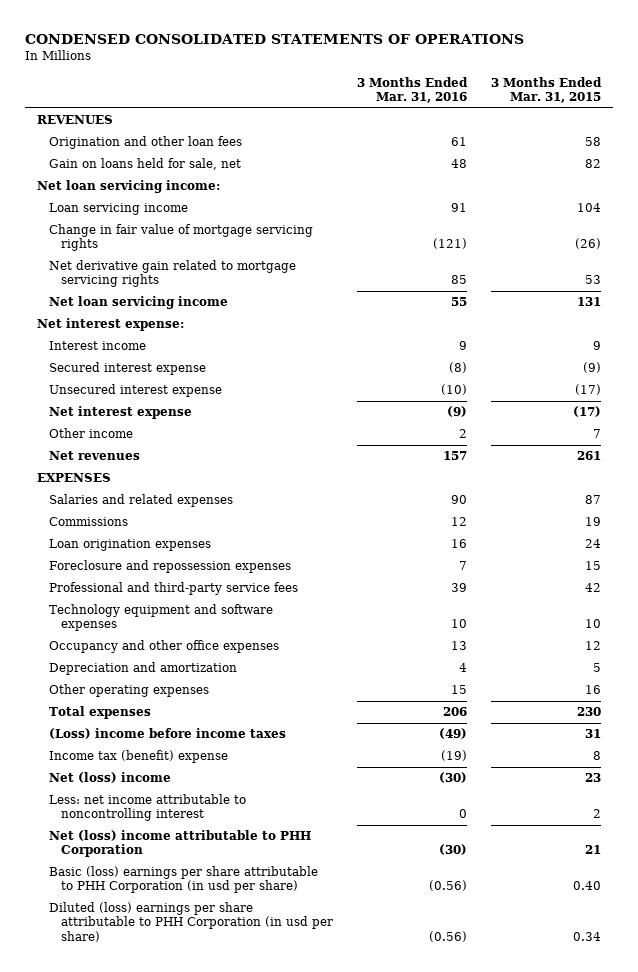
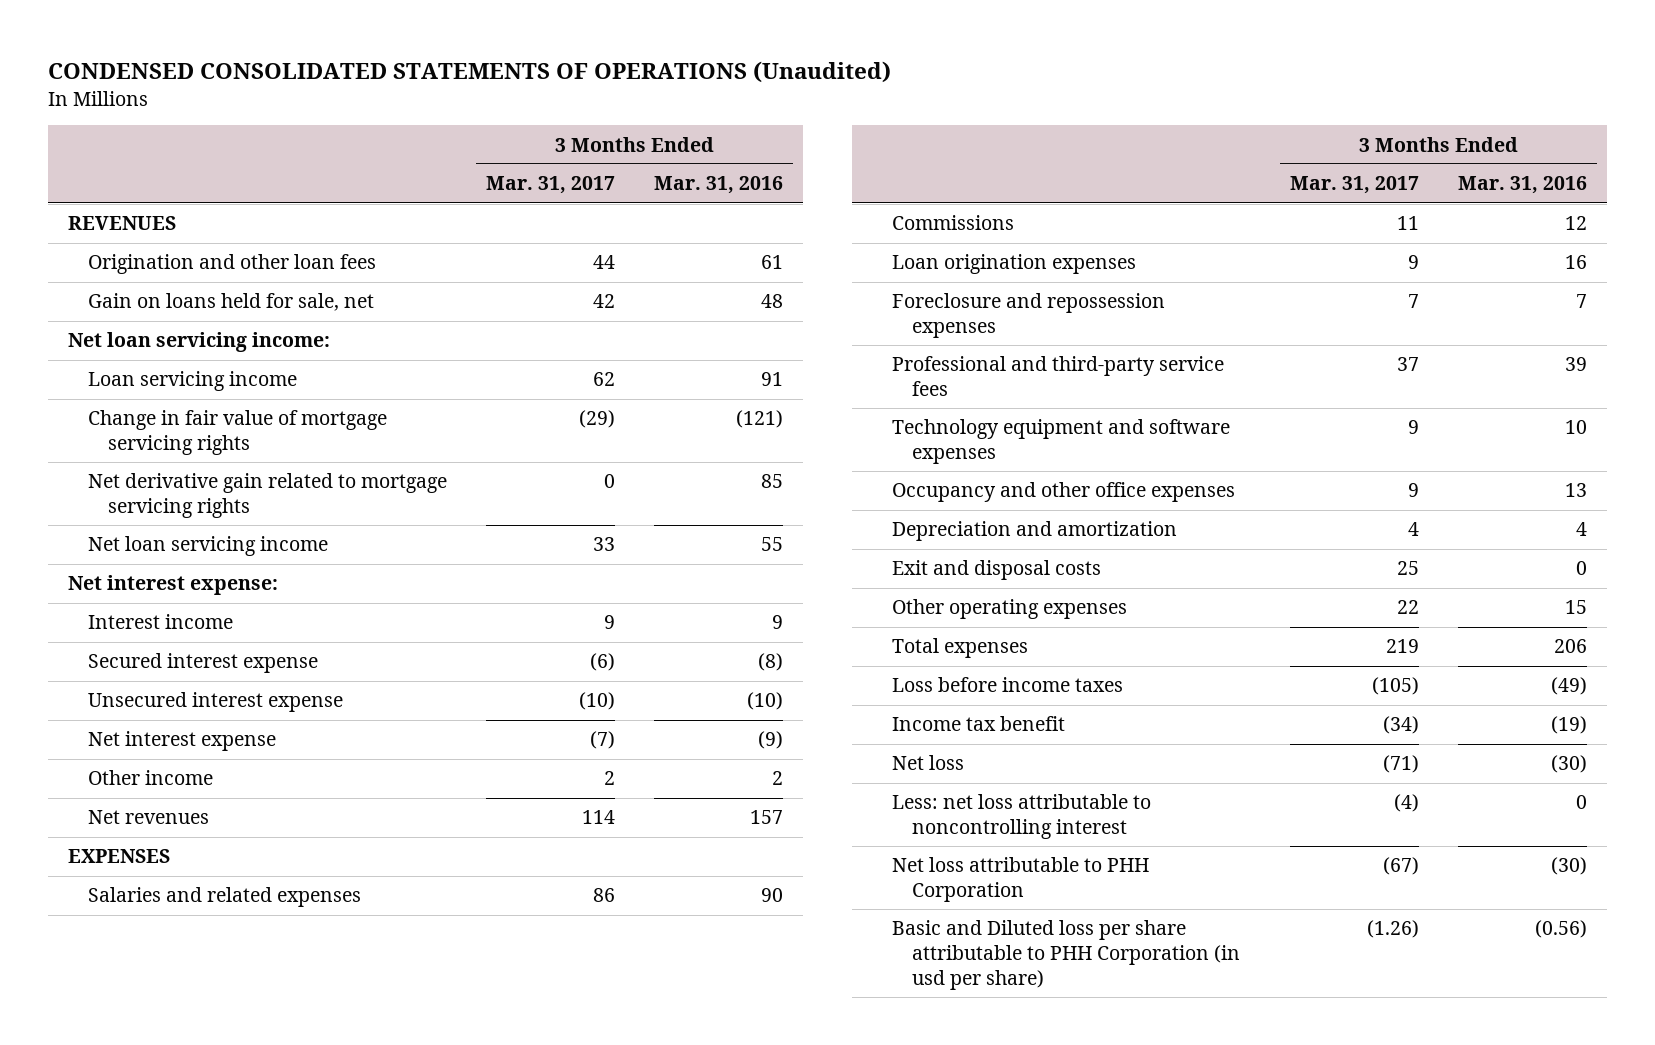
- CONDENSED CONSOLIDATED STATEMENTS OF OPERATIONS
+ CONDENSED CONSOLIDATED STATEMENTS OF OPERATIONS (Unaudited)
- | 3 Months Ended Mar. 31, 2016 | 3 Months Ended Mar. 31, 2015
+ | 3 Months Ended Mar. 31, 2017 | 3 Months Ended Mar. 31, 2016
+ Exit and disposal costs | 25 | 0
- (Loss) income before income taxes | (49) | 31
- Income tax (benefit) expense | (19) | 8
- Net (loss) income | (30) | 23
- Less: net income attributable to noncontrolling interest | 0 | 2
- Net (loss) income attributable to PHH Corporation | (30) | 21
- Basic (loss) earnings per share attributable to PHH Corporation (in usd per share) | (0.56) | 0.40
- Diluted (loss) earnings per share attributable to PHH Corporation (in usd per share) | (0.56) | 0.34
+ Loss before income taxes | (105) | (49)
+ Income tax benefit | (34) | (19)
+ Net loss | (71) | (30)
+ Less: net loss attributable to noncontrolling interest | (4) | 0
+ Net loss attributable to PHH Corporation | (67) | (30)
+ Basic and Diluted loss per share attributable to PHH Corporation (in usd per share) | (1.26) | (0.56)

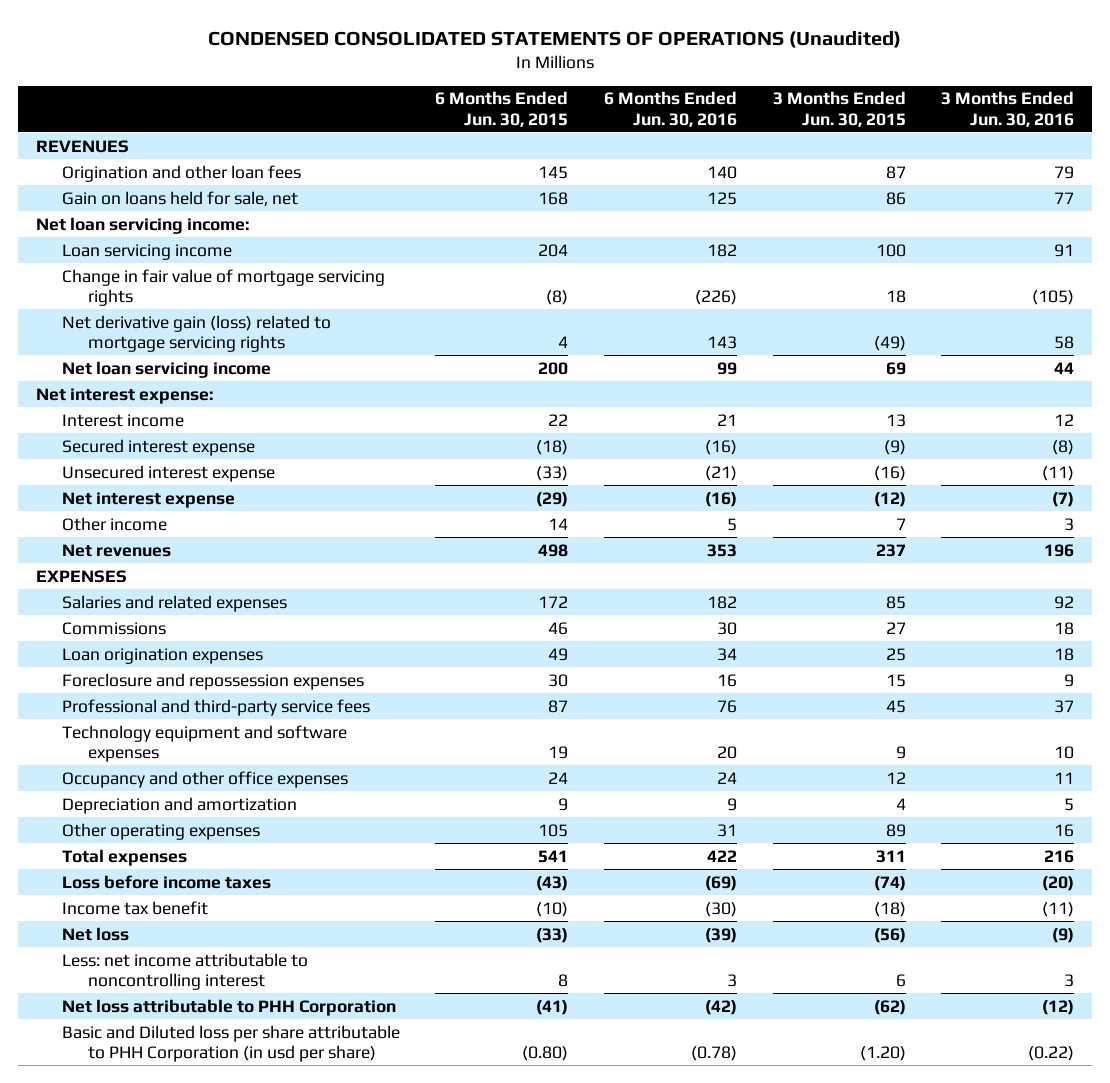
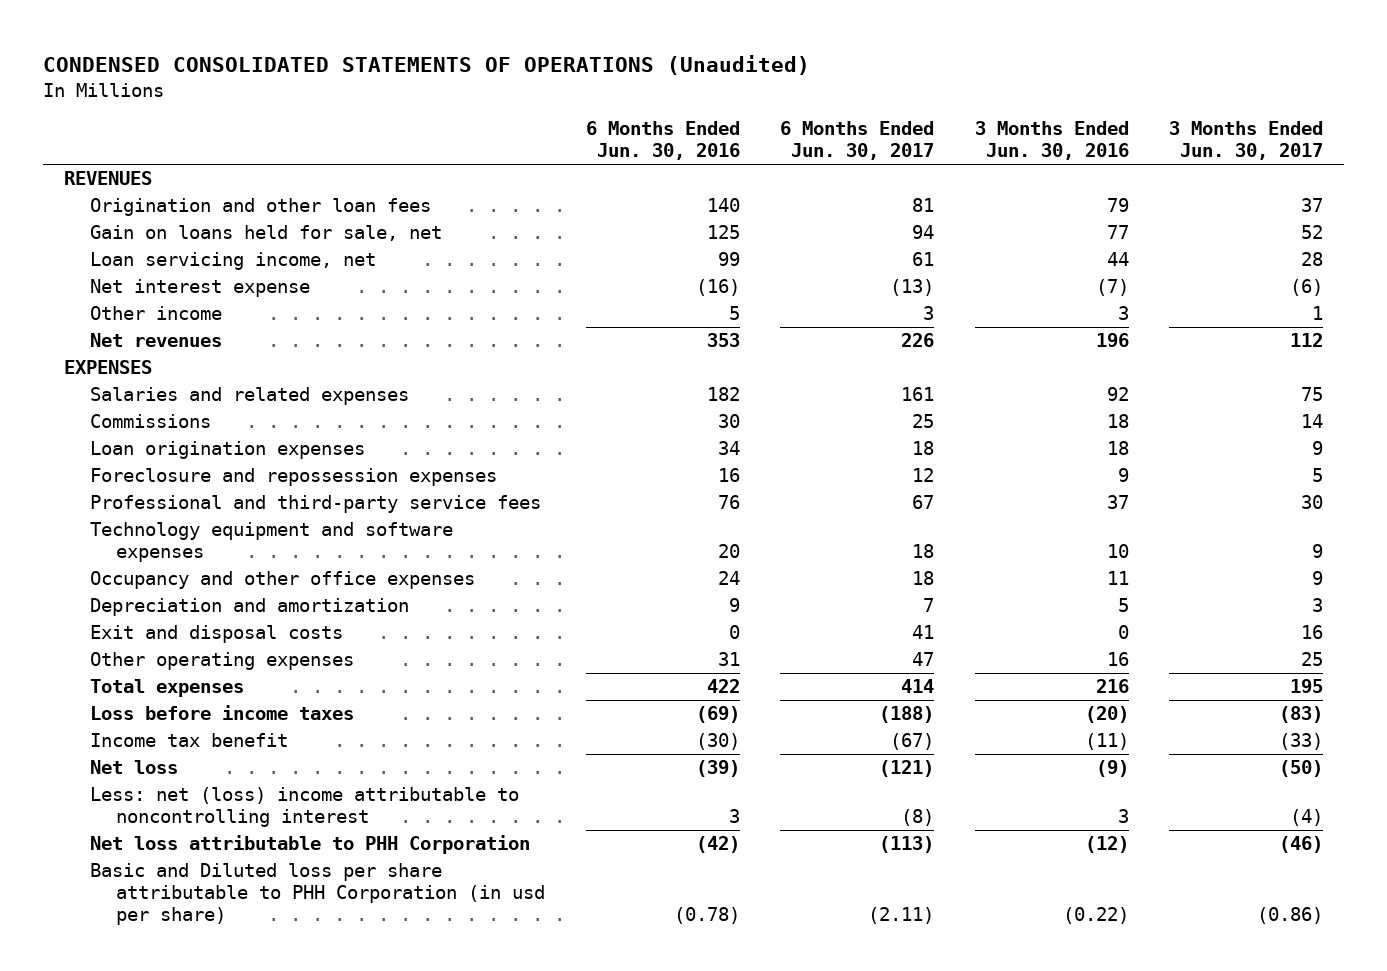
- | 6 Months Ended Jun. 30, 2015 | 6 Months Ended Jun. 30, 2016 | 3 Months Ended Jun. 30, 2015 | 3 Months Ended Jun. 30, 2016
+ | 6 Months Ended Jun. 30, 2016 | 6 Months Ended Jun. 30, 2017 | 3 Months Ended Jun. 30, 2016 | 3 Months Ended Jun. 30, 2017
- Net loan servicing income:
- Loan servicing income | 204 | 182 | 100 | 91
- Change in fair value of mortgage servicing rights | (8) | (226) | 18 | (105)
- Net derivative gain (loss) related to mortgage servicing rights | 4 | 143 | (49) | 58
- Net loan servicing income | 200 | 99 | 69 | 44
- Net interest expense:
- Interest income | 22 | 21 | 13 | 12
- Secured interest expense | (18) | (16) | (9) | (8)
- Unsecured interest expense | (33) | (21) | (16) | (11)
+ Loan servicing income, net | 99 | 61 | 44 | 28
+ Exit and disposal costs | 0 | 41 | 0 | 16
- Less: net income attributable to noncontrolling interest | 8 | 3 | 6 | 3
+ Less: net (loss) income attributable to noncontrolling interest | 3 | (8) | 3 | (4)

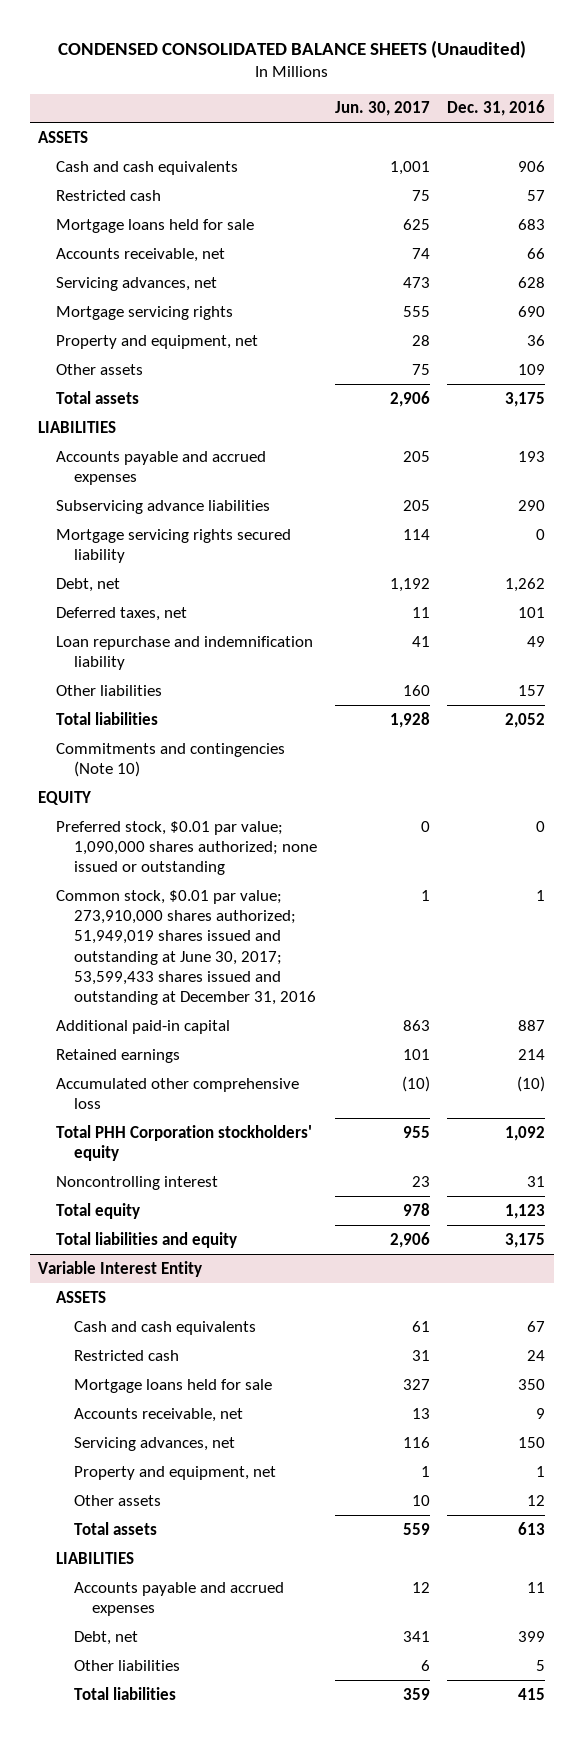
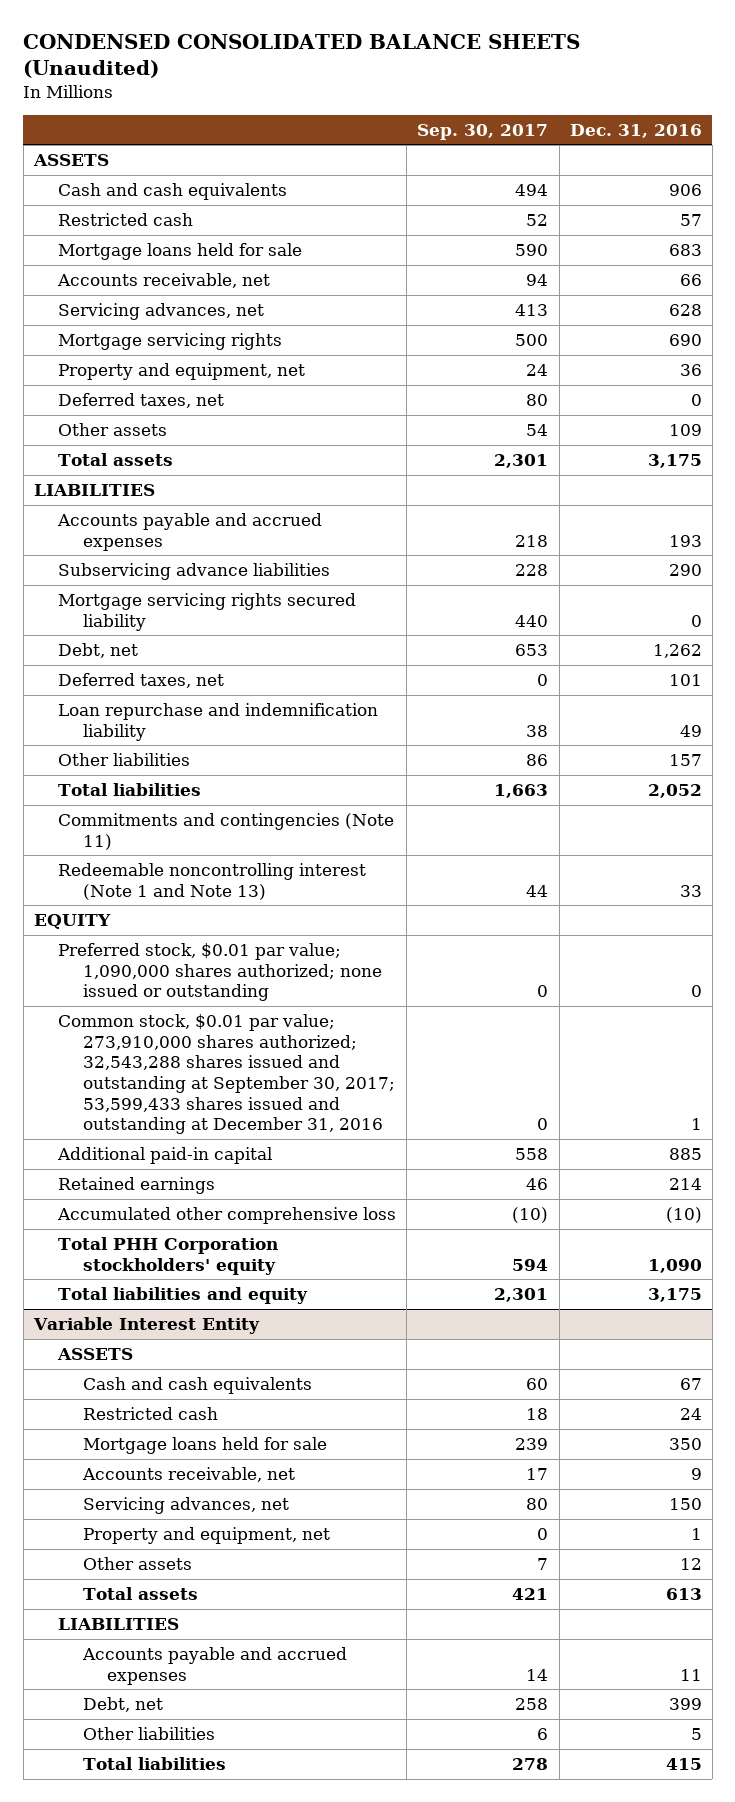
- | Jun. 30, 2017 | Dec. 31, 2016
+ | Sep. 30, 2017 | Dec. 31, 2016
+ Deferred taxes, net | 80 | 0
- Commitments and contingencies (Note 10)
+ Commitments and contingencies (Note 11)
+ Redeemable noncontrolling interest (Note 1 and Note 13) | 44 | 33
- Common stock, $0.01 par value; 273,910,000 shares authorized; 51,949,019 shares issued and outstanding at June 30, 2017; 53,599,433 shares issued and outstanding at December 31, 2016 | 1 | 1
- Additional paid-in capital | 863 | 887
+ Common stock, $0.01 par value; 273,910,000 shares authorized; 32,543,288 shares issued and outstanding at September 30, 2017; 53,599,433 shares issued and outstanding at December 31, 2016 | 0 | 1
+ Additional paid-in capital | 558 | 885
- Total PHH Corporation stockholders' equity | 955 | 1,092
- Noncontrolling interest | 23 | 31
- Total equity | 978 | 1,123
+ Total PHH Corporation stockholders' equity | 594 | 1,090

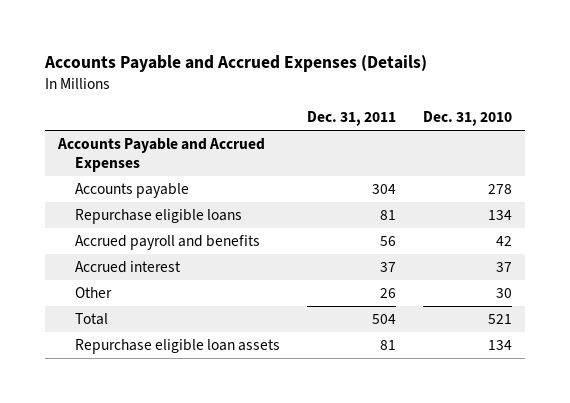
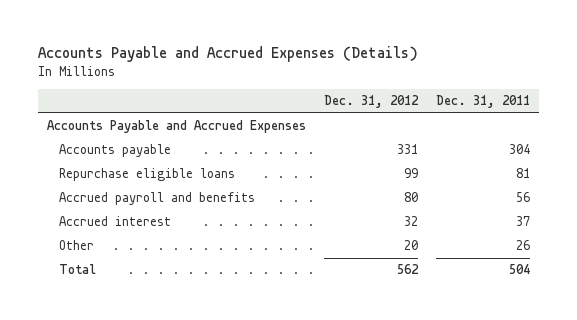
- | Dec. 31, 2011 | Dec. 31, 2010
+ | Dec. 31, 2012 | Dec. 31, 2011
- Repurchase eligible loan assets | 81 | 134

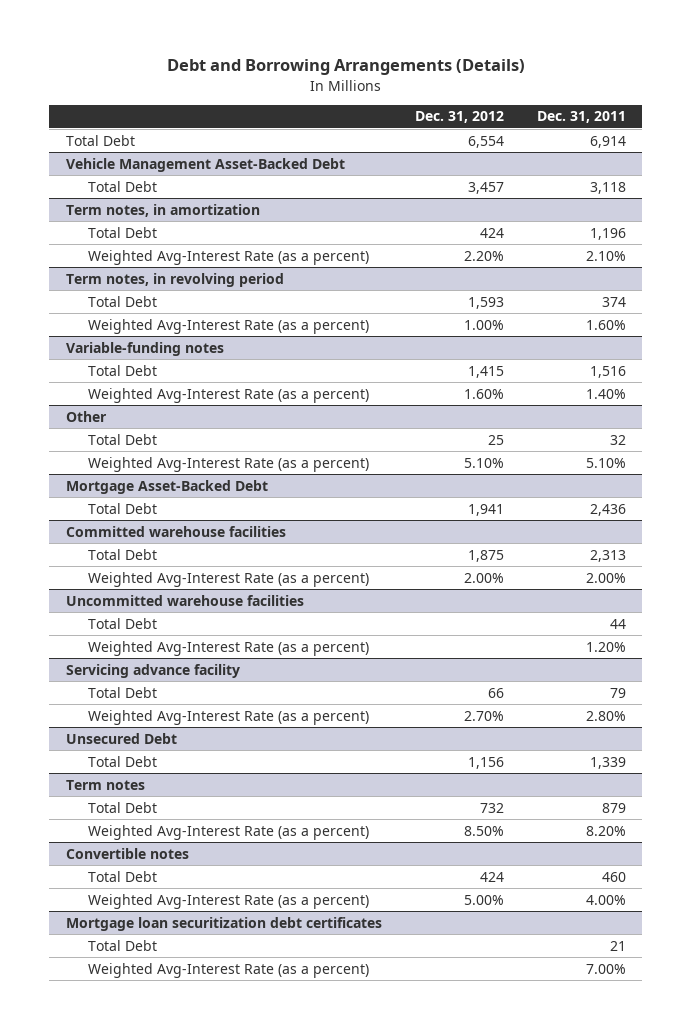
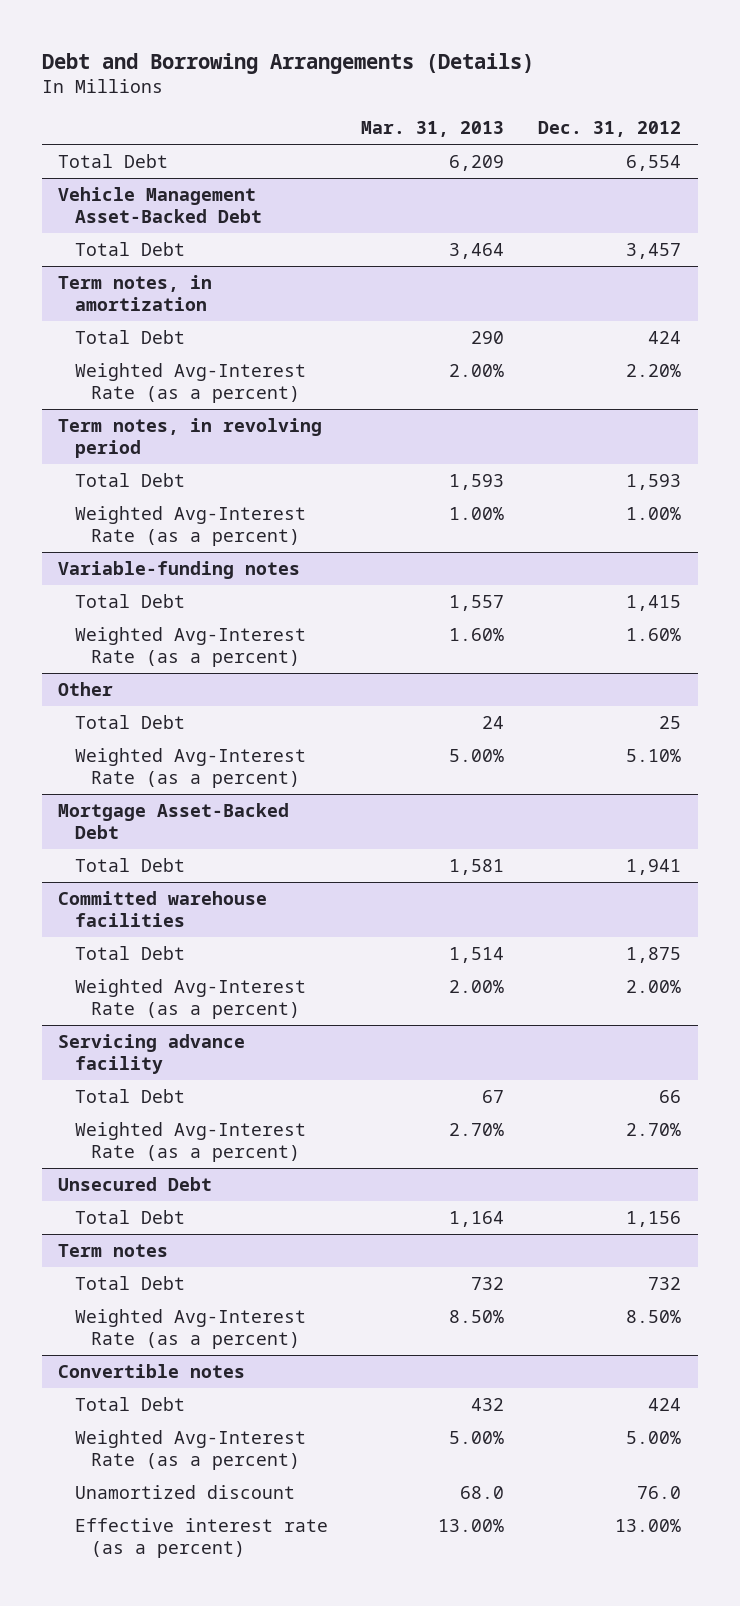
- | Dec. 31, 2012 | Dec. 31, 2011
+ | Mar. 31, 2013 | Dec. 31, 2012
- Uncommitted warehouse facilities
- Total Debt | | 44
- Weighted Avg-Interest Rate (as a percent) | | 1.20%
- Mortgage loan securitization debt certificates
- Total Debt | | 21
- Weighted Avg-Interest Rate (as a percent) | | 7.00%
@ Convertible notes
+ Unamortized discount | 68.0 | 76.0
+ Effective interest rate (as a percent) | 13.00% | 13.00%

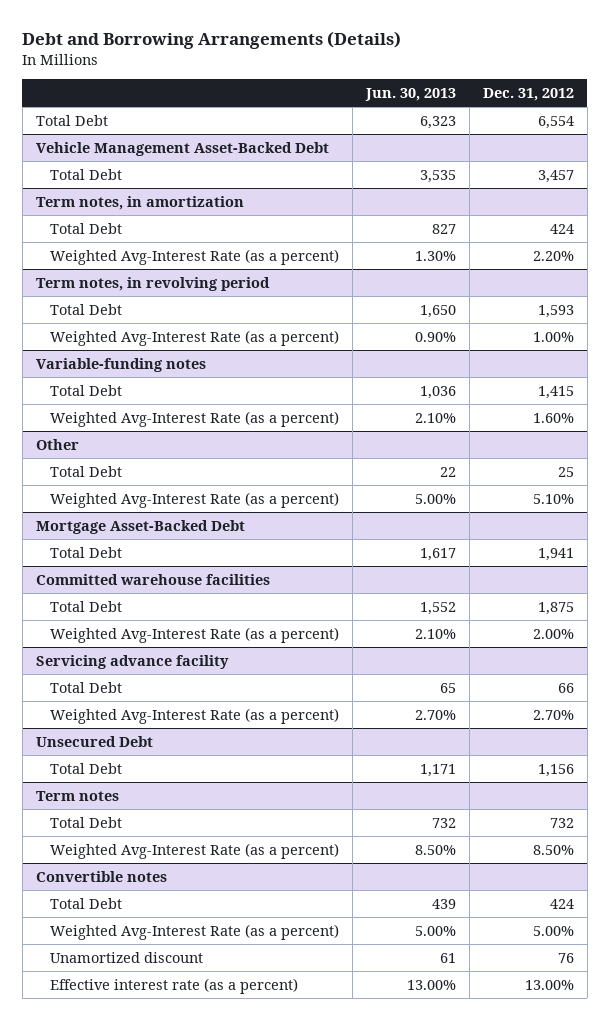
- | Mar. 31, 2013 | Dec. 31, 2012
+ | Jun. 30, 2013 | Dec. 31, 2012
@ Convertible notes
- Unamortized discount | 68.0 | 76.0
+ Unamortized discount | 61 | 76

